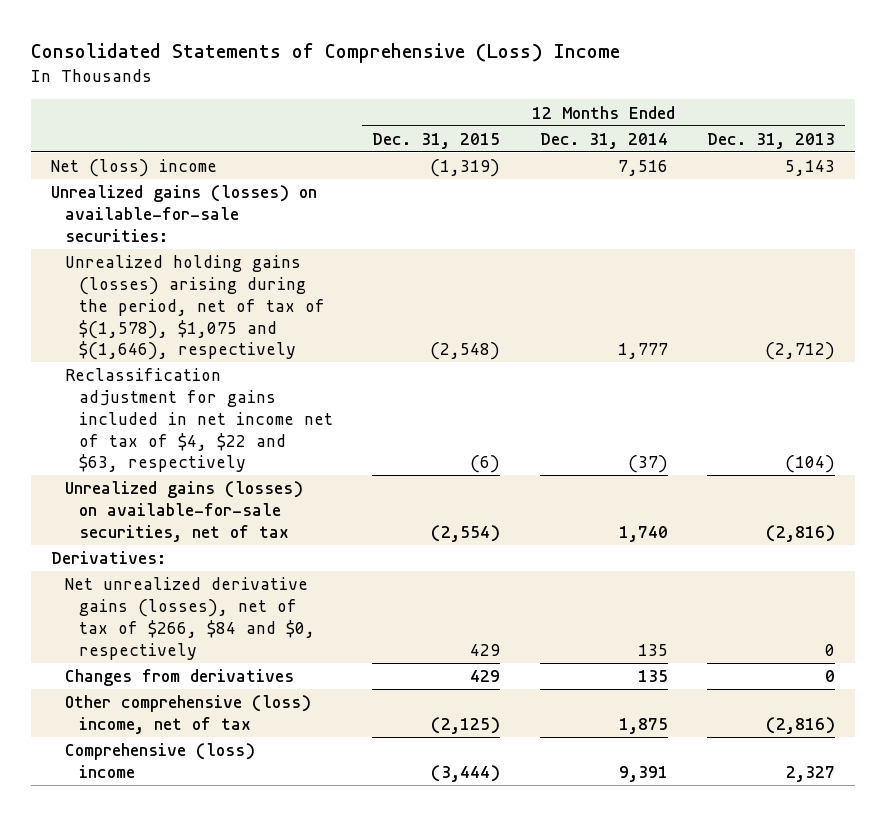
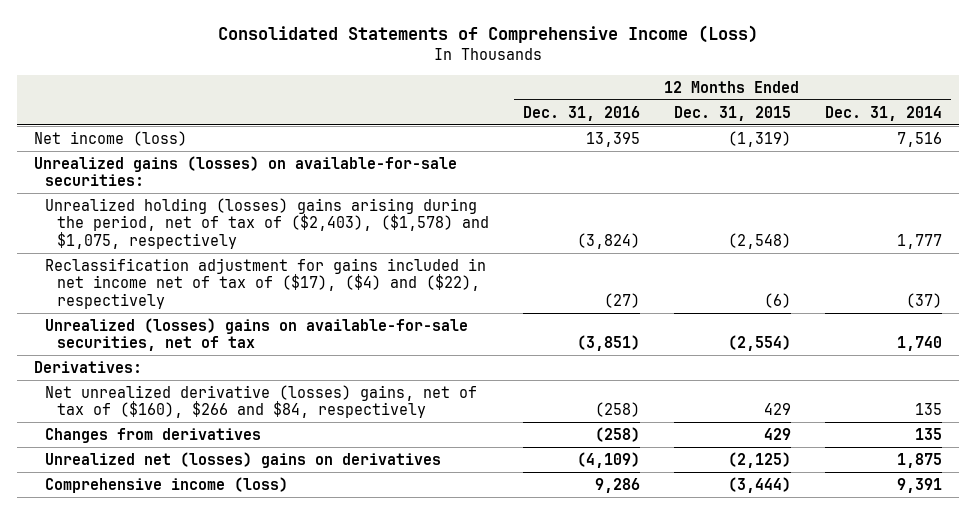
- Consolidated Statements of Comprehensive (Loss) Income
+ Consolidated Statements of Comprehensive Income (Loss)
- | 12 Months Ended Dec. 31, 2015 | 12 Months Ended Dec. 31, 2014 | 12 Months Ended Dec. 31, 2013
+ | 12 Months Ended Dec. 31, 2016 | 12 Months Ended Dec. 31, 2015 | 12 Months Ended Dec. 31, 2014
- Net (loss) income | (1,319) | 7,516 | 5,143
+ Net income (loss) | 13,395 | (1,319) | 7,516
- Unrealized holding gains (losses) arising during the period, net of tax of $(1,578), $1,075 and $(1,646), respectively | (2,548) | 1,777 | (2,712)
- Reclassification adjustment for gains included in net income net of tax of $4, $22 and $63, respectively | (6) | (37) | (104)
- Unrealized gains (losses) on available-for-sale securities, net of tax | (2,554) | 1,740 | (2,816)
+ Unrealized holding (losses) gains arising during the period, net of tax of ($2,403), ($1,578) and $1,075, respectively | (3,824) | (2,548) | 1,777
+ Reclassification adjustment for gains included in net income net of tax of ($17), ($4) and ($22), respectively | (27) | (6) | (37)
+ Unrealized (losses) gains on available-for-sale securities, net of tax | (3,851) | (2,554) | 1,740
- Net unrealized derivative gains (losses), net of tax of $266, $84 and $0, respectively | 429 | 135 | 0
+ Net unrealized derivative (losses) gains, net of tax of ($160), $266 and $84, respectively | (258) | 429 | 135
- Other comprehensive (loss) income, net of tax | (2,125) | 1,875 | (2,816)
- Comprehensive (loss) income | (3,444) | 9,391 | 2,327
+ Unrealized net (losses) gains on derivatives | (4,109) | (2,125) | 1,875
+ Comprehensive income (loss) | 9,286 | (3,444) | 9,391

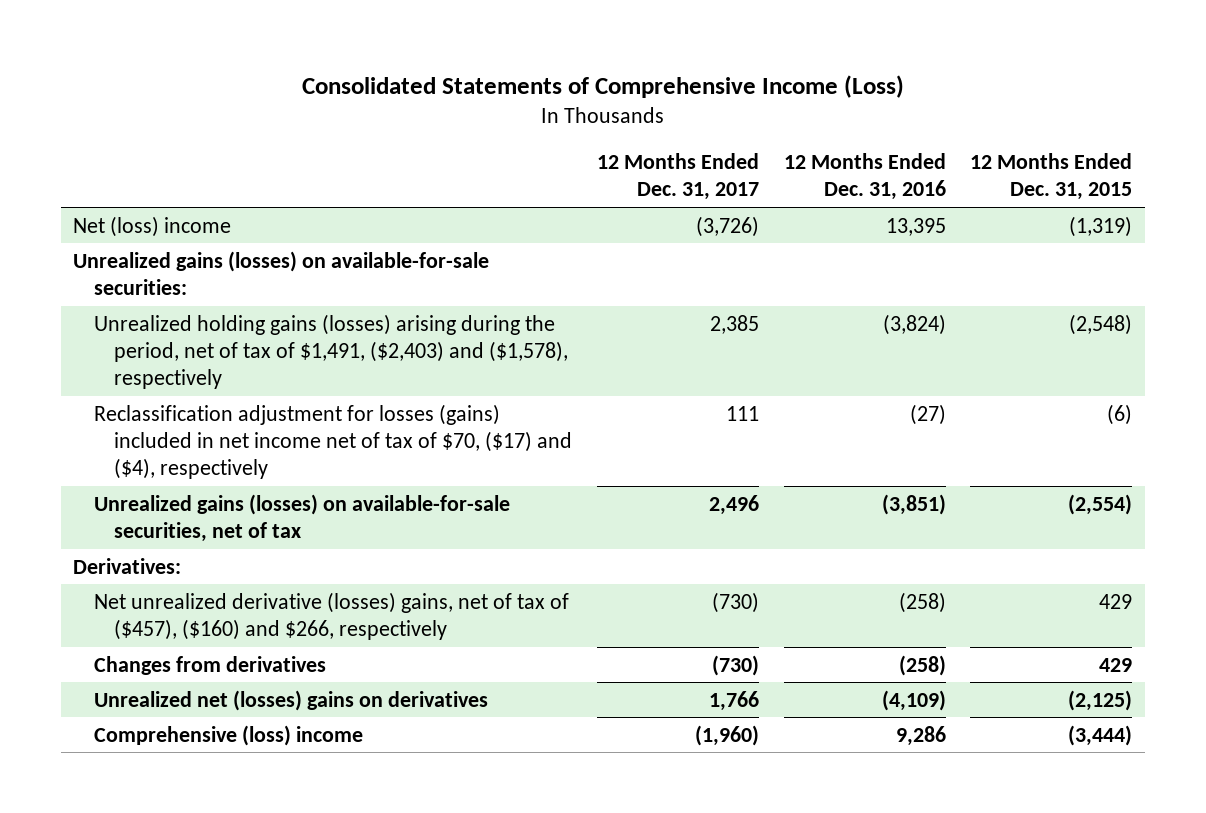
- | 12 Months Ended Dec. 31, 2016 | 12 Months Ended Dec. 31, 2015 | 12 Months Ended Dec. 31, 2014
+ | 12 Months Ended Dec. 31, 2017 | 12 Months Ended Dec. 31, 2016 | 12 Months Ended Dec. 31, 2015
- Net income (loss) | 13,395 | (1,319) | 7,516
+ Net (loss) income | (3,726) | 13,395 | (1,319)
- Unrealized holding (losses) gains arising during the period, net of tax of ($2,403), ($1,578) and $1,075, respectively | (3,824) | (2,548) | 1,777
- Reclassification adjustment for gains included in net income net of tax of ($17), ($4) and ($22), respectively | (27) | (6) | (37)
- Unrealized (losses) gains on available-for-sale securities, net of tax | (3,851) | (2,554) | 1,740
+ Unrealized holding gains (losses) arising during the period, net of tax of $1,491, ($2,403) and ($1,578), respectively | 2,385 | (3,824) | (2,548)
+ Reclassification adjustment for losses (gains) included in net income net of tax of $70, ($17) and ($4), respectively | 111 | (27) | (6)
+ Unrealized gains (losses) on available-for-sale securities, net of tax | 2,496 | (3,851) | (2,554)
- Net unrealized derivative (losses) gains, net of tax of ($160), $266 and $84, respectively | (258) | 429 | 135
+ Net unrealized derivative (losses) gains, net of tax of ($457), ($160) and $266, respectively | (730) | (258) | 429
- Comprehensive income (loss) | 9,286 | (3,444) | 9,391
+ Comprehensive (loss) income | (1,960) | 9,286 | (3,444)

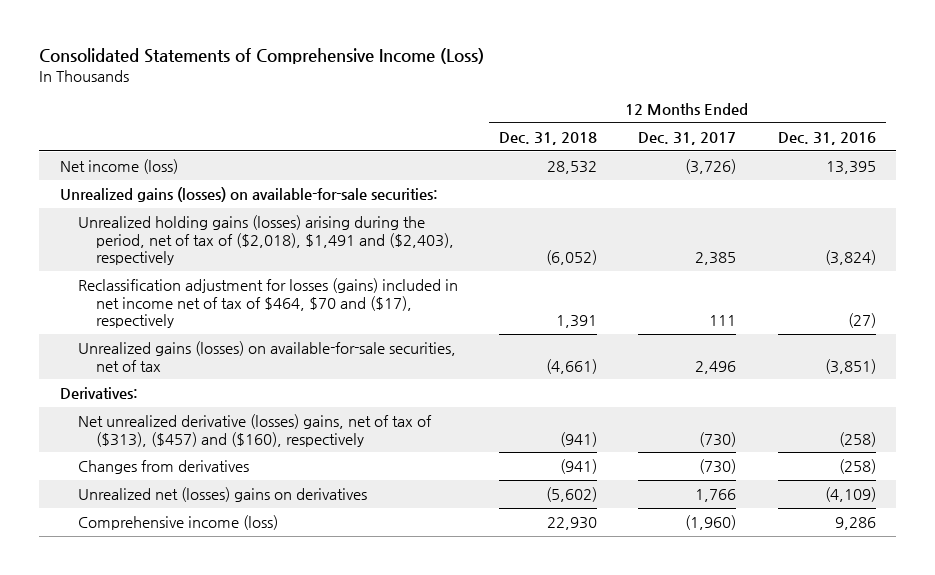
- | 12 Months Ended Dec. 31, 2017 | 12 Months Ended Dec. 31, 2016 | 12 Months Ended Dec. 31, 2015
+ | 12 Months Ended Dec. 31, 2018 | 12 Months Ended Dec. 31, 2017 | 12 Months Ended Dec. 31, 2016
- Net (loss) income | (3,726) | 13,395 | (1,319)
+ Net income (loss) | 28,532 | (3,726) | 13,395
- Unrealized holding gains (losses) arising during the period, net of tax of $1,491, ($2,403) and ($1,578), respectively | 2,385 | (3,824) | (2,548)
- Reclassification adjustment for losses (gains) included in net income net of tax of $70, ($17) and ($4), respectively | 111 | (27) | (6)
+ Unrealized holding gains (losses) arising during the period, net of tax of ($2,018), $1,491 and ($2,403), respectively | (6,052) | 2,385 | (3,824)
+ Reclassification adjustment for losses (gains) included in net income net of tax of $464, $70 and ($17), respectively | 1,391 | 111 | (27)
- Net unrealized derivative (losses) gains, net of tax of ($457), ($160) and $266, respectively | (730) | (258) | 429
+ Net unrealized derivative (losses) gains, net of tax of ($313), ($457) and ($160), respectively | (941) | (730) | (258)
- Comprehensive (loss) income | (1,960) | 9,286 | (3,444)
+ Comprehensive income (loss) | 22,930 | (1,960) | 9,286

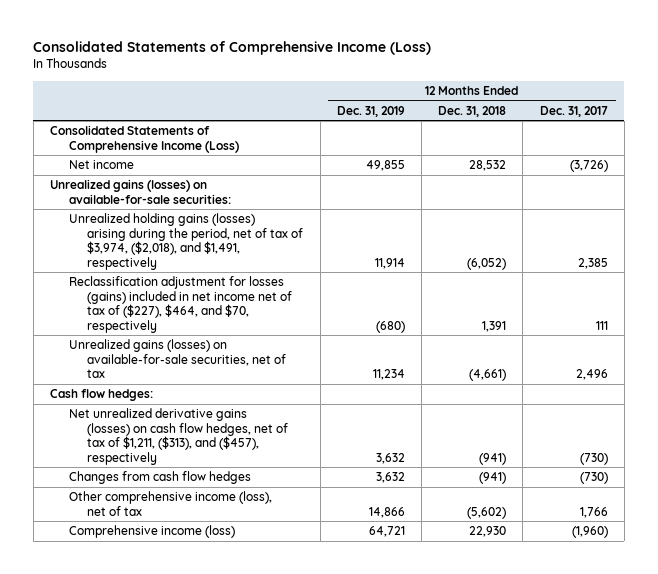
- | 12 Months Ended Dec. 31, 2018 | 12 Months Ended Dec. 31, 2017 | 12 Months Ended Dec. 31, 2016
+ | 12 Months Ended Dec. 31, 2019 | 12 Months Ended Dec. 31, 2018 | 12 Months Ended Dec. 31, 2017
- Net income (loss) | 28,532 | (3,726) | 13,395
+ Consolidated Statements of Comprehensive Income (Loss)
+ Net income | 49,855 | 28,532 | (3,726)
- Unrealized holding gains (losses) arising during the period, net of tax of ($2,018), $1,491 and ($2,403), respectively | (6,052) | 2,385 | (3,824)
- Reclassification adjustment for losses (gains) included in net income net of tax of $464, $70 and ($17), respectively | 1,391 | 111 | (27)
+ Unrealized holding gains (losses) arising during the period, net of tax of $3,974, ($2,018), and $1,491, respectively | 11,914 | (6,052) | 2,385
+ Reclassification adjustment for losses (gains) included in net income net of tax of ($227), $464, and $70, respectively | (680) | 1,391 | 111
- Derivatives:
- Net unrealized derivative (losses) gains, net of tax of ($313), ($457) and ($160), respectively | (941) | (730) | (258)
- Changes from derivatives | (941) | (730) | (258)
- Unrealized net (losses) gains on derivatives | (5,602) | 1,766 | (4,109)
+ Cash flow hedges:
+ Net unrealized derivative gains (losses) on cash flow hedges, net of tax of $1,211, ($313), and ($457), respectively | 3,632 | (941) | (730)
+ Changes from cash flow hedges | 3,632 | (941) | (730)
+ Other comprehensive income (loss), net of tax | 14,866 | (5,602) | 1,766

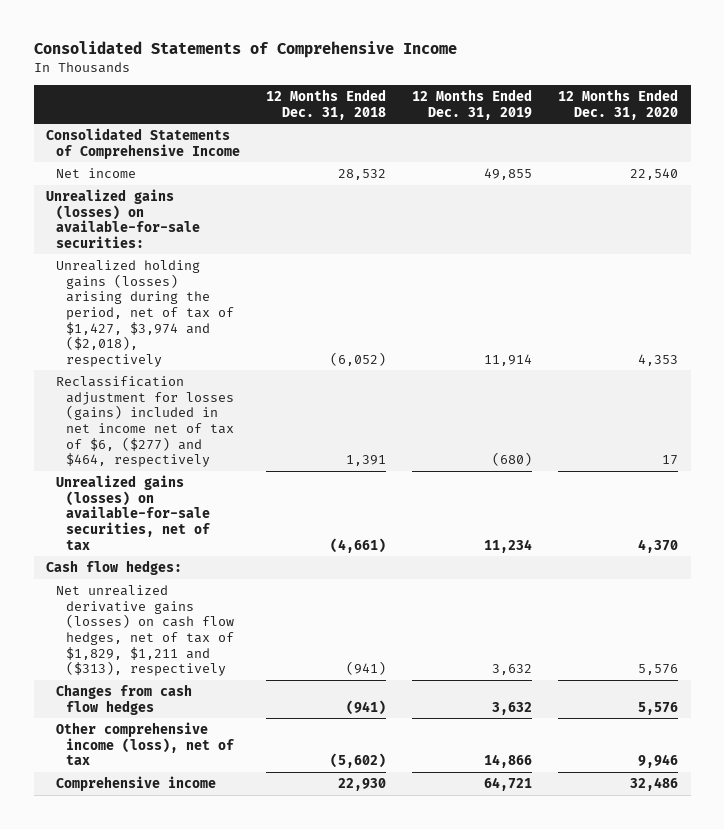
- Consolidated Statements of Comprehensive Income (Loss)
+ Consolidated Statements of Comprehensive Income
- | 12 Months Ended Dec. 31, 2019 | 12 Months Ended Dec. 31, 2018 | 12 Months Ended Dec. 31, 2017
+ | 12 Months Ended Dec. 31, 2018 | 12 Months Ended Dec. 31, 2019 | 12 Months Ended Dec. 31, 2020
- Consolidated Statements of Comprehensive Income (Loss)
+ Consolidated Statements of Comprehensive Income
- Unrealized holding gains (losses) arising during the period, net of tax of $3,974, ($2,018), and $1,491, respectively | 11,914 | (6,052) | 2,385
- Reclassification adjustment for losses (gains) included in net income net of tax of ($227), $464, and $70, respectively | (680) | 1,391 | 111
+ Unrealized holding gains (losses) arising during the period, net of tax of $1,427, $3,974 and ($2,018), respectively | (6,052) | 11,914 | 4,353
+ Reclassification adjustment for losses (gains) included in net income net of tax of $6, ($277) and $464, respectively | 1,391 | (680) | 17
- Net unrealized derivative gains (losses) on cash flow hedges, net of tax of $1,211, ($313), and ($457), respectively | 3,632 | (941) | (730)
+ Net unrealized derivative gains (losses) on cash flow hedges, net of tax of $1,829, $1,211 and ($313), respectively | (941) | 3,632 | 5,576
- Comprehensive income (loss) | 64,721 | 22,930 | (1,960)
+ Comprehensive income | 22,930 | 64,721 | 32,486

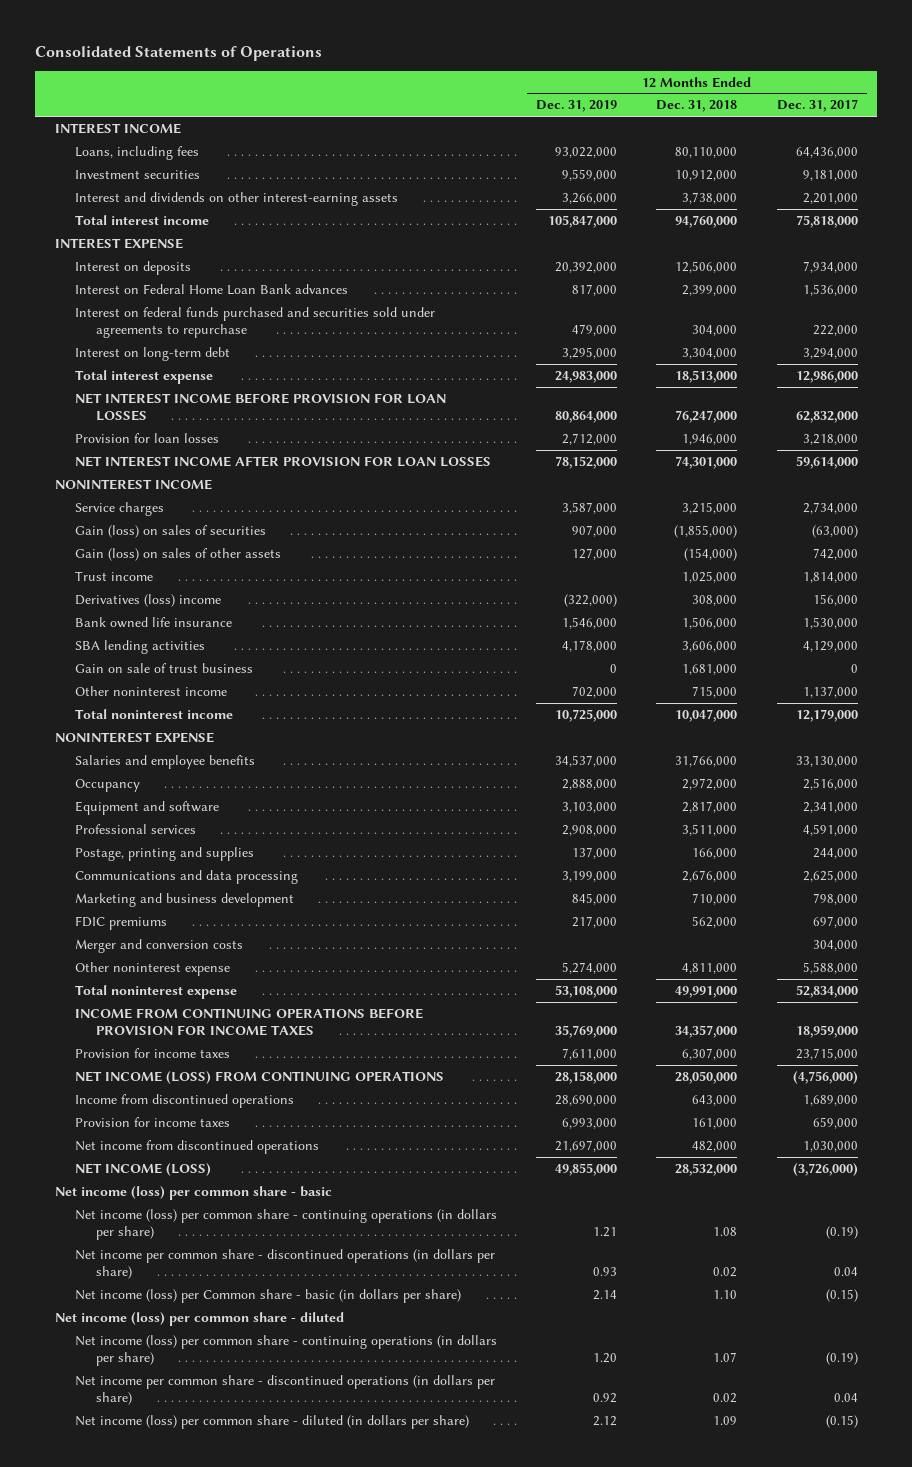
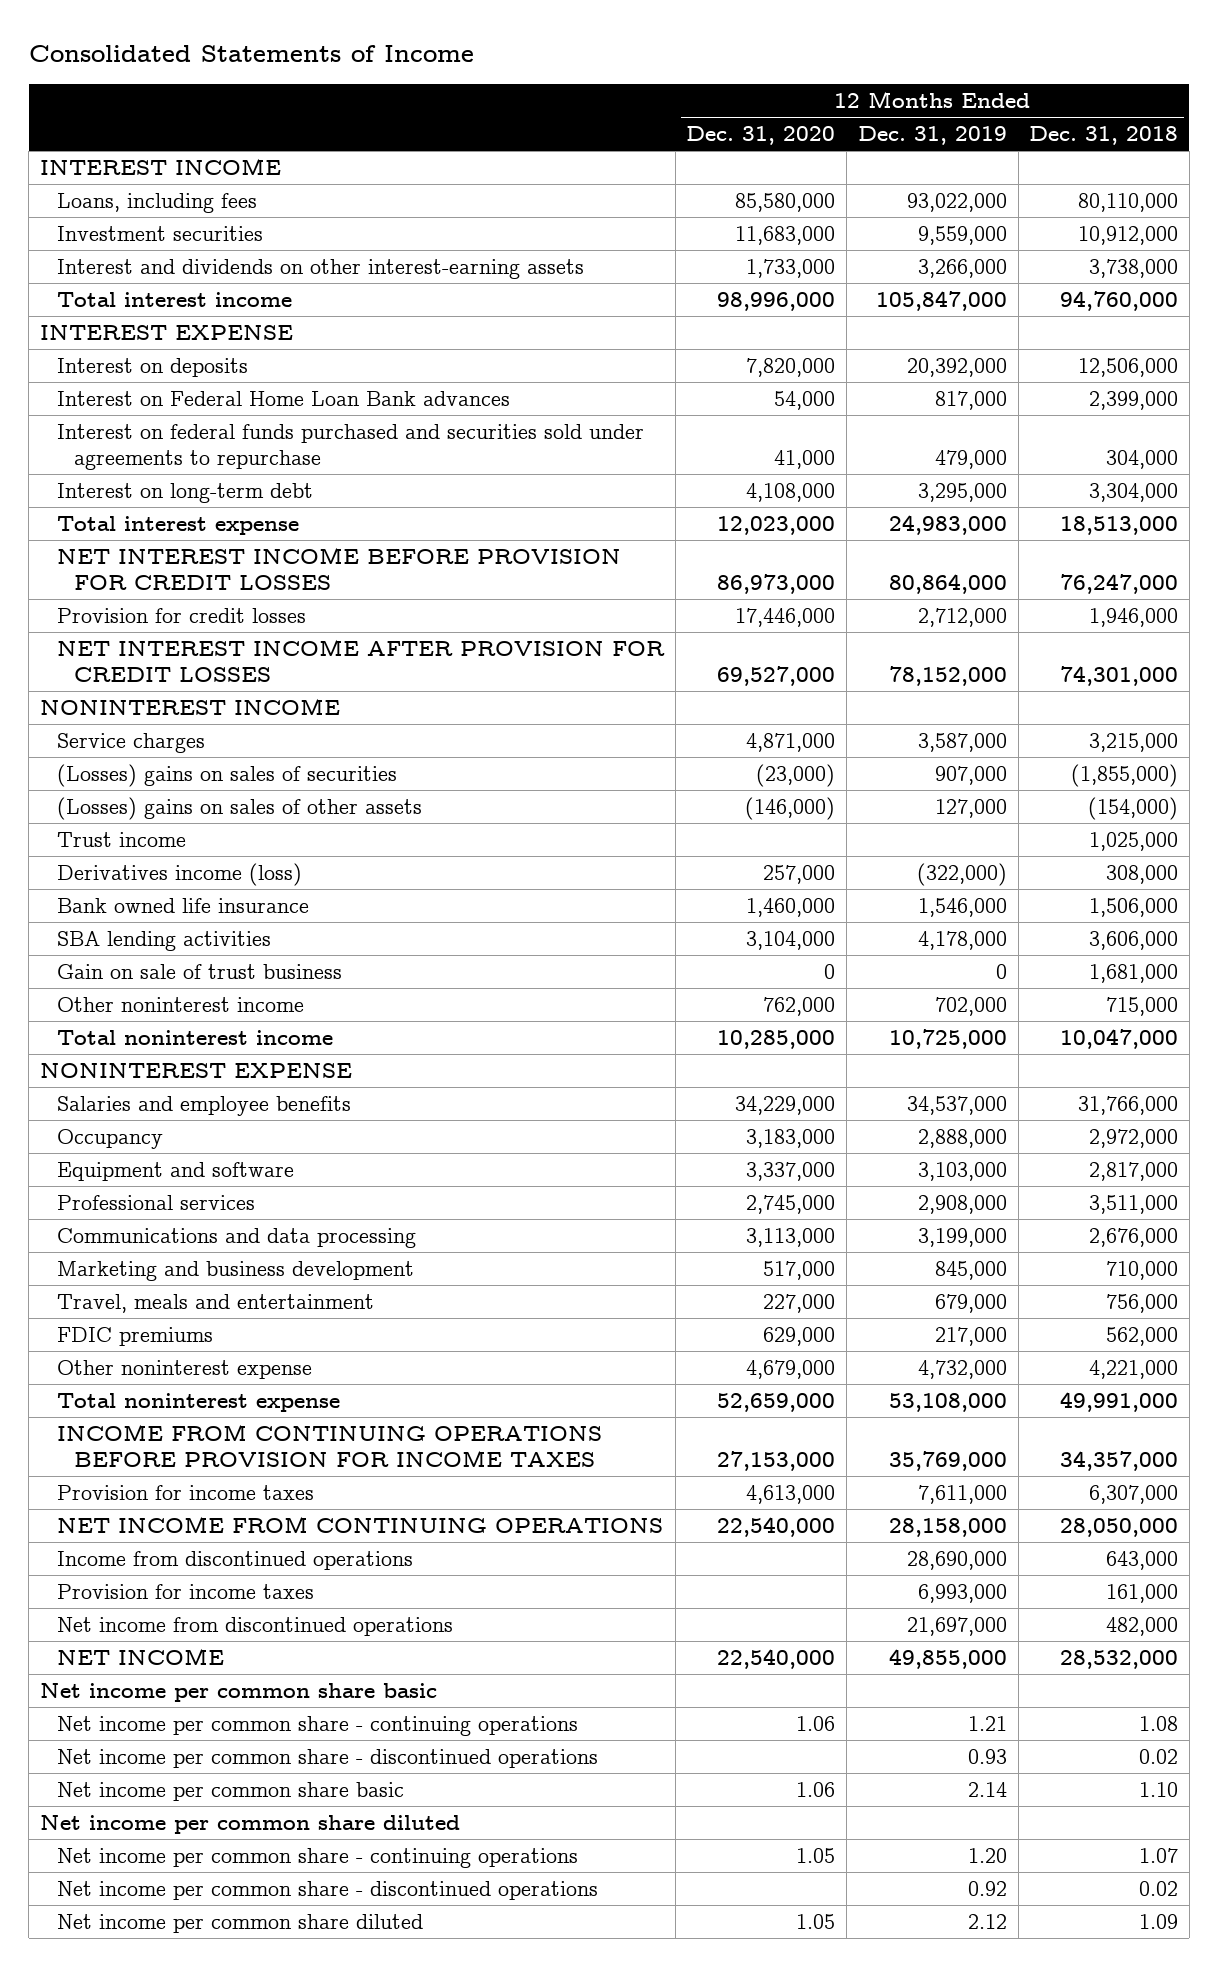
- Consolidated Statements of Operations
+ Consolidated Statements of Income
- | 12 Months Ended Dec. 31, 2019 | 12 Months Ended Dec. 31, 2018 | 12 Months Ended Dec. 31, 2017
+ | 12 Months Ended Dec. 31, 2020 | 12 Months Ended Dec. 31, 2019 | 12 Months Ended Dec. 31, 2018
- NET INTEREST INCOME BEFORE PROVISION FOR LOAN LOSSES | 80,864,000 | 76,247,000 | 62,832,000
- Provision for loan losses | 2,712,000 | 1,946,000 | 3,218,000
- NET INTEREST INCOME AFTER PROVISION FOR LOAN LOSSES | 78,152,000 | 74,301,000 | 59,614,000
+ NET INTEREST INCOME BEFORE PROVISION FOR CREDIT LOSSES | 86,973,000 | 80,864,000 | 76,247,000
+ Provision for credit losses | 17,446,000 | 2,712,000 | 1,946,000
+ NET INTEREST INCOME AFTER PROVISION FOR CREDIT LOSSES | 69,527,000 | 78,152,000 | 74,301,000
- Gain (loss) on sales of securities | 907,000 | (1,855,000) | (63,000)
- Gain (loss) on sales of other assets | 127,000 | (154,000) | 742,000
+ (Losses) gains on sales of securities | (23,000) | 907,000 | (1,855,000)
+ (Losses) gains on sales of other assets | (146,000) | 127,000 | (154,000)
- Derivatives (loss) income | (322,000) | 308,000 | 156,000
+ Derivatives income (loss) | 257,000 | (322,000) | 308,000
- Postage, printing and supplies | 137,000 | 166,000 | 244,000
+ Travel, meals and entertainment | 227,000 | 679,000 | 756,000
- Merger and conversion costs | | | 304,000
- Other noninterest expense | 5,274,000 | 4,811,000 | 5,588,000
+ Other noninterest expense | 4,679,000 | 4,732,000 | 4,221,000
- NET INCOME (LOSS) FROM CONTINUING OPERATIONS | 28,158,000 | 28,050,000 | (4,756,000)
+ NET INCOME FROM CONTINUING OPERATIONS | 22,540,000 | 28,158,000 | 28,050,000
- NET INCOME (LOSS) | 49,855,000 | 28,532,000 | (3,726,000)
- Net income (loss) per common share - basic
- Net income (loss) per common share - continuing operations (in dollars per share) | 1.21 | 1.08 | (0.19)
- Net income per common share - discontinued operations (in dollars per share) | 0.93 | 0.02 | 0.04
- Net income (loss) per Common share - basic (in dollars per share) | 2.14 | 1.10 | (0.15)
- Net income (loss) per common share - diluted
- Net income (loss) per common share - continuing operations (in dollars per share) | 1.20 | 1.07 | (0.19)
- Net income per common share - discontinued operations (in dollars per share) | 0.92 | 0.02 | 0.04
- Net income (loss) per common share - diluted (in dollars per share) | 2.12 | 1.09 | (0.15)
+ NET INCOME | 22,540,000 | 49,855,000 | 28,532,000
+ Net income per common share basic
+ Net income per common share - continuing operations | 1.06 | 1.21 | 1.08
+ Net income per common share - discontinued operations | | 0.93 | 0.02
+ Net income per common share basic | 1.06 | 2.14 | 1.10
+ Net income per common share diluted
+ Net income per common share - continuing operations | 1.05 | 1.20 | 1.07
+ Net income per common share - discontinued operations | | 0.92 | 0.02
+ Net income per common share diluted | 1.05 | 2.12 | 1.09

